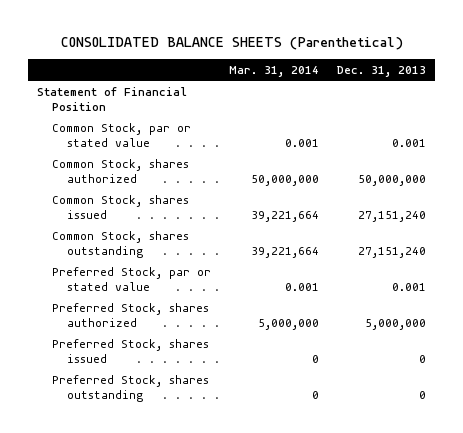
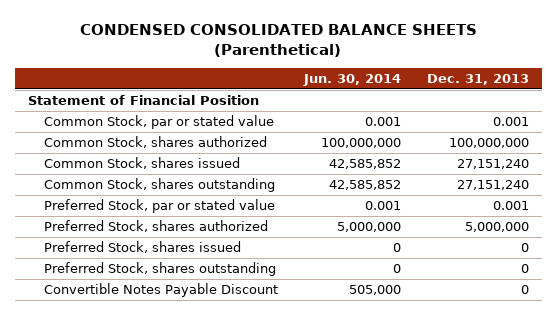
- CONSOLIDATED BALANCE SHEETS (Parenthetical)
+ CONDENSED CONSOLIDATED BALANCE SHEETS (Parenthetical)
- | Mar. 31, 2014 | Dec. 31, 2013
+ | Jun. 30, 2014 | Dec. 31, 2013
- Common Stock, shares authorized | 50,000,000 | 50,000,000
+ Common Stock, shares authorized | 100,000,000 | 100,000,000
+ Convertible Notes Payable Discount | 505,000 | 0

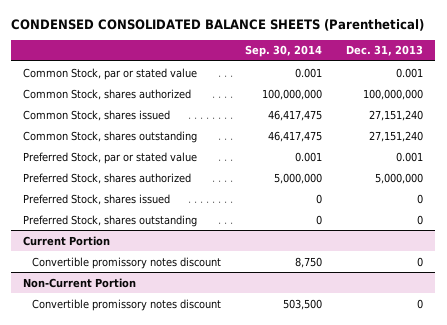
- | Jun. 30, 2014 | Dec. 31, 2013
+ | Sep. 30, 2014 | Dec. 31, 2013
- Statement of Financial Position
- Convertible Notes Payable Discount | 505,000 | 0
+ Current Portion
+ Convertible promissory notes discount | 8,750 | 0
+ Non-Current Portion
+ Convertible promissory notes discount | 503,500 | 0

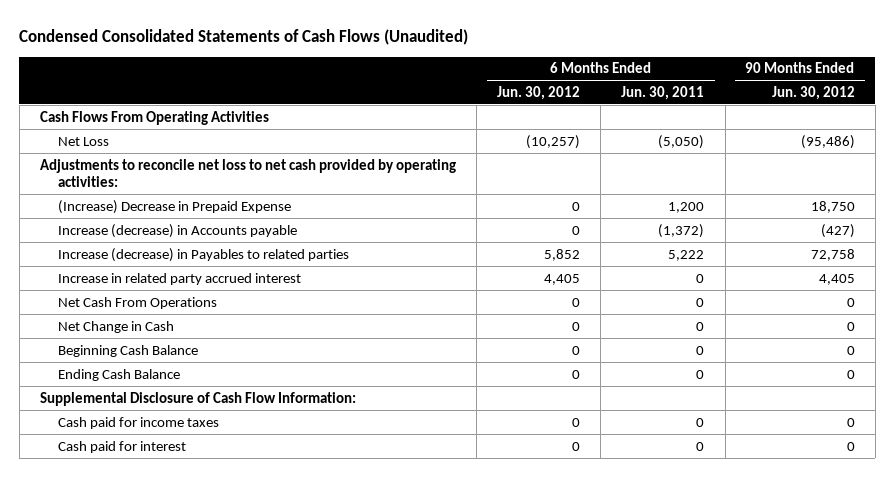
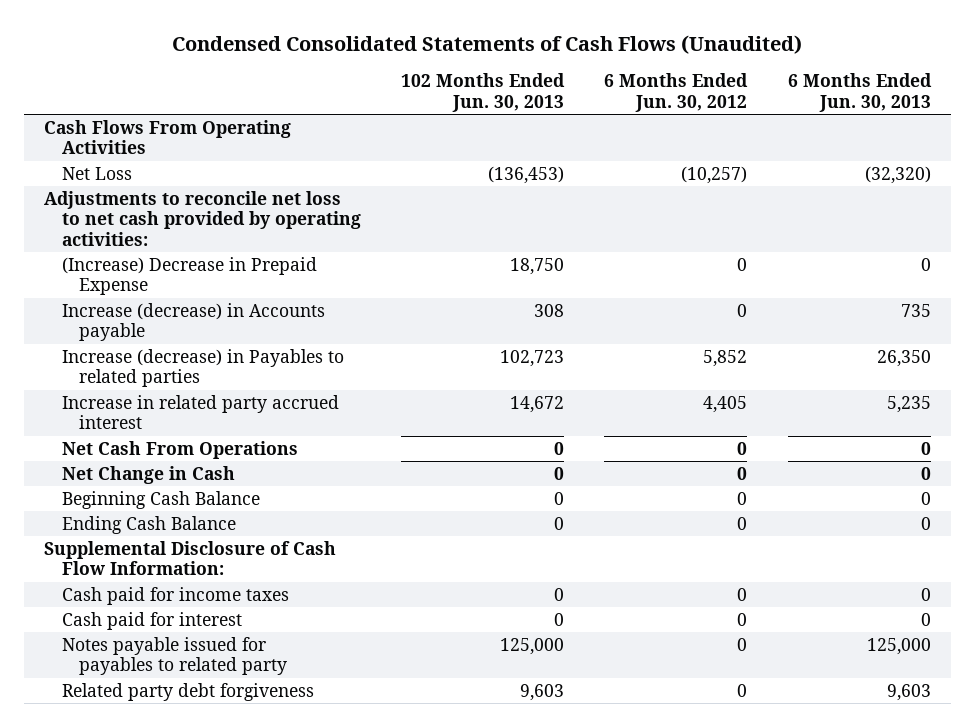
- | 6 Months Ended Jun. 30, 2012 | 6 Months Ended Jun. 30, 2011 | 90 Months Ended Jun. 30, 2012
+ | 102 Months Ended Jun. 30, 2013 | 6 Months Ended Jun. 30, 2012 | 6 Months Ended Jun. 30, 2013
+ Notes payable issued for payables to related party | 125,000 | 0 | 125,000
+ Related party debt forgiveness | 9,603 | 0 | 9,603

